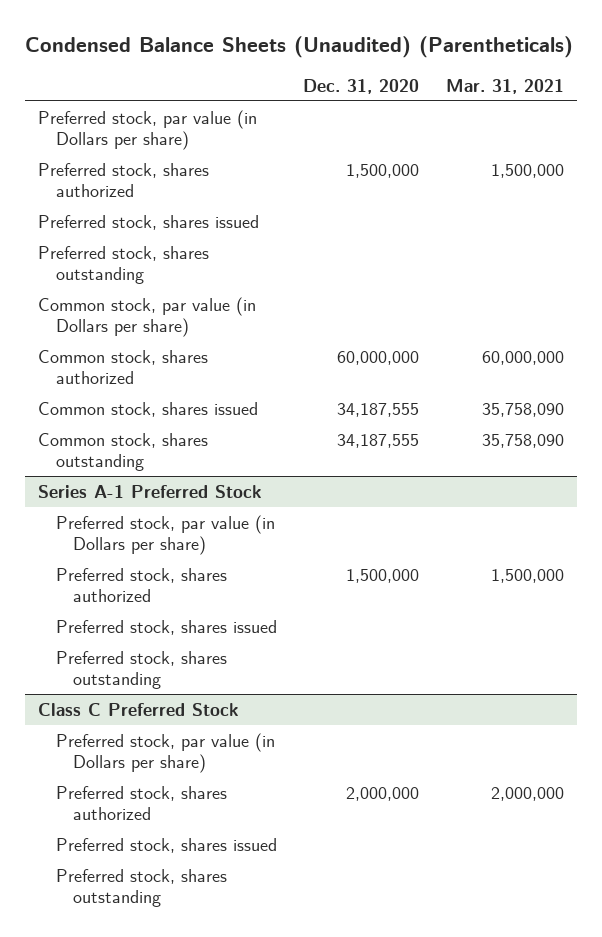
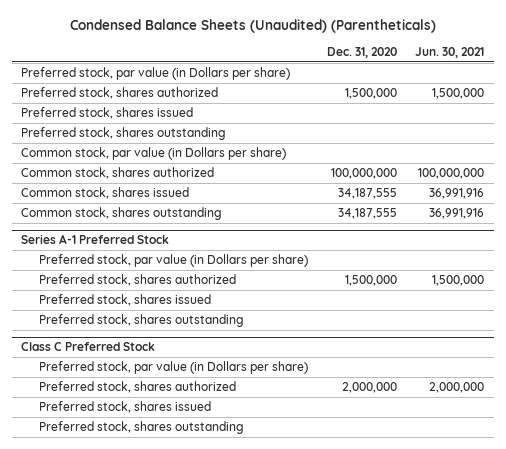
- | Dec. 31, 2020 | Mar. 31, 2021
+ | Dec. 31, 2020 | Jun. 30, 2021
- Common stock, shares authorized | 60,000,000 | 60,000,000
+ Common stock, shares authorized | 100,000,000 | 100,000,000

